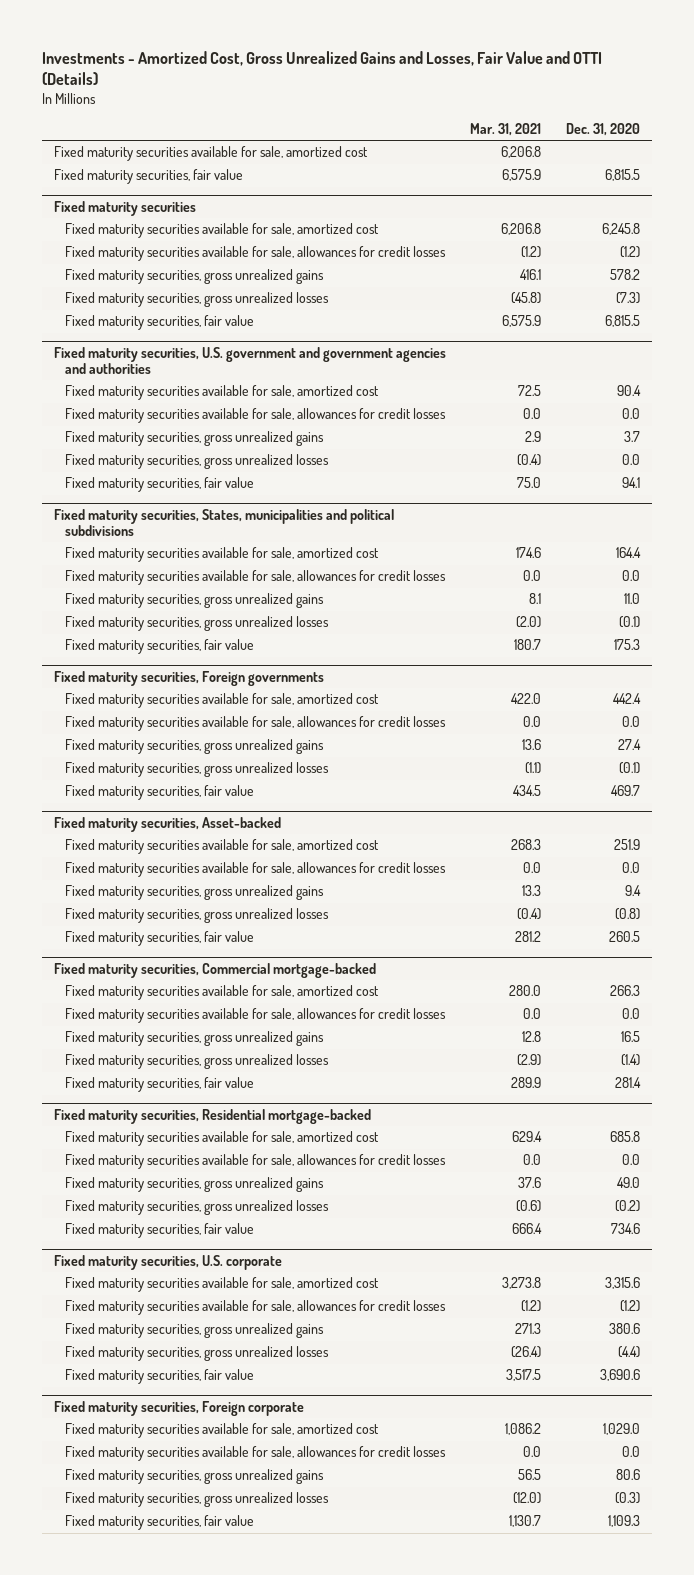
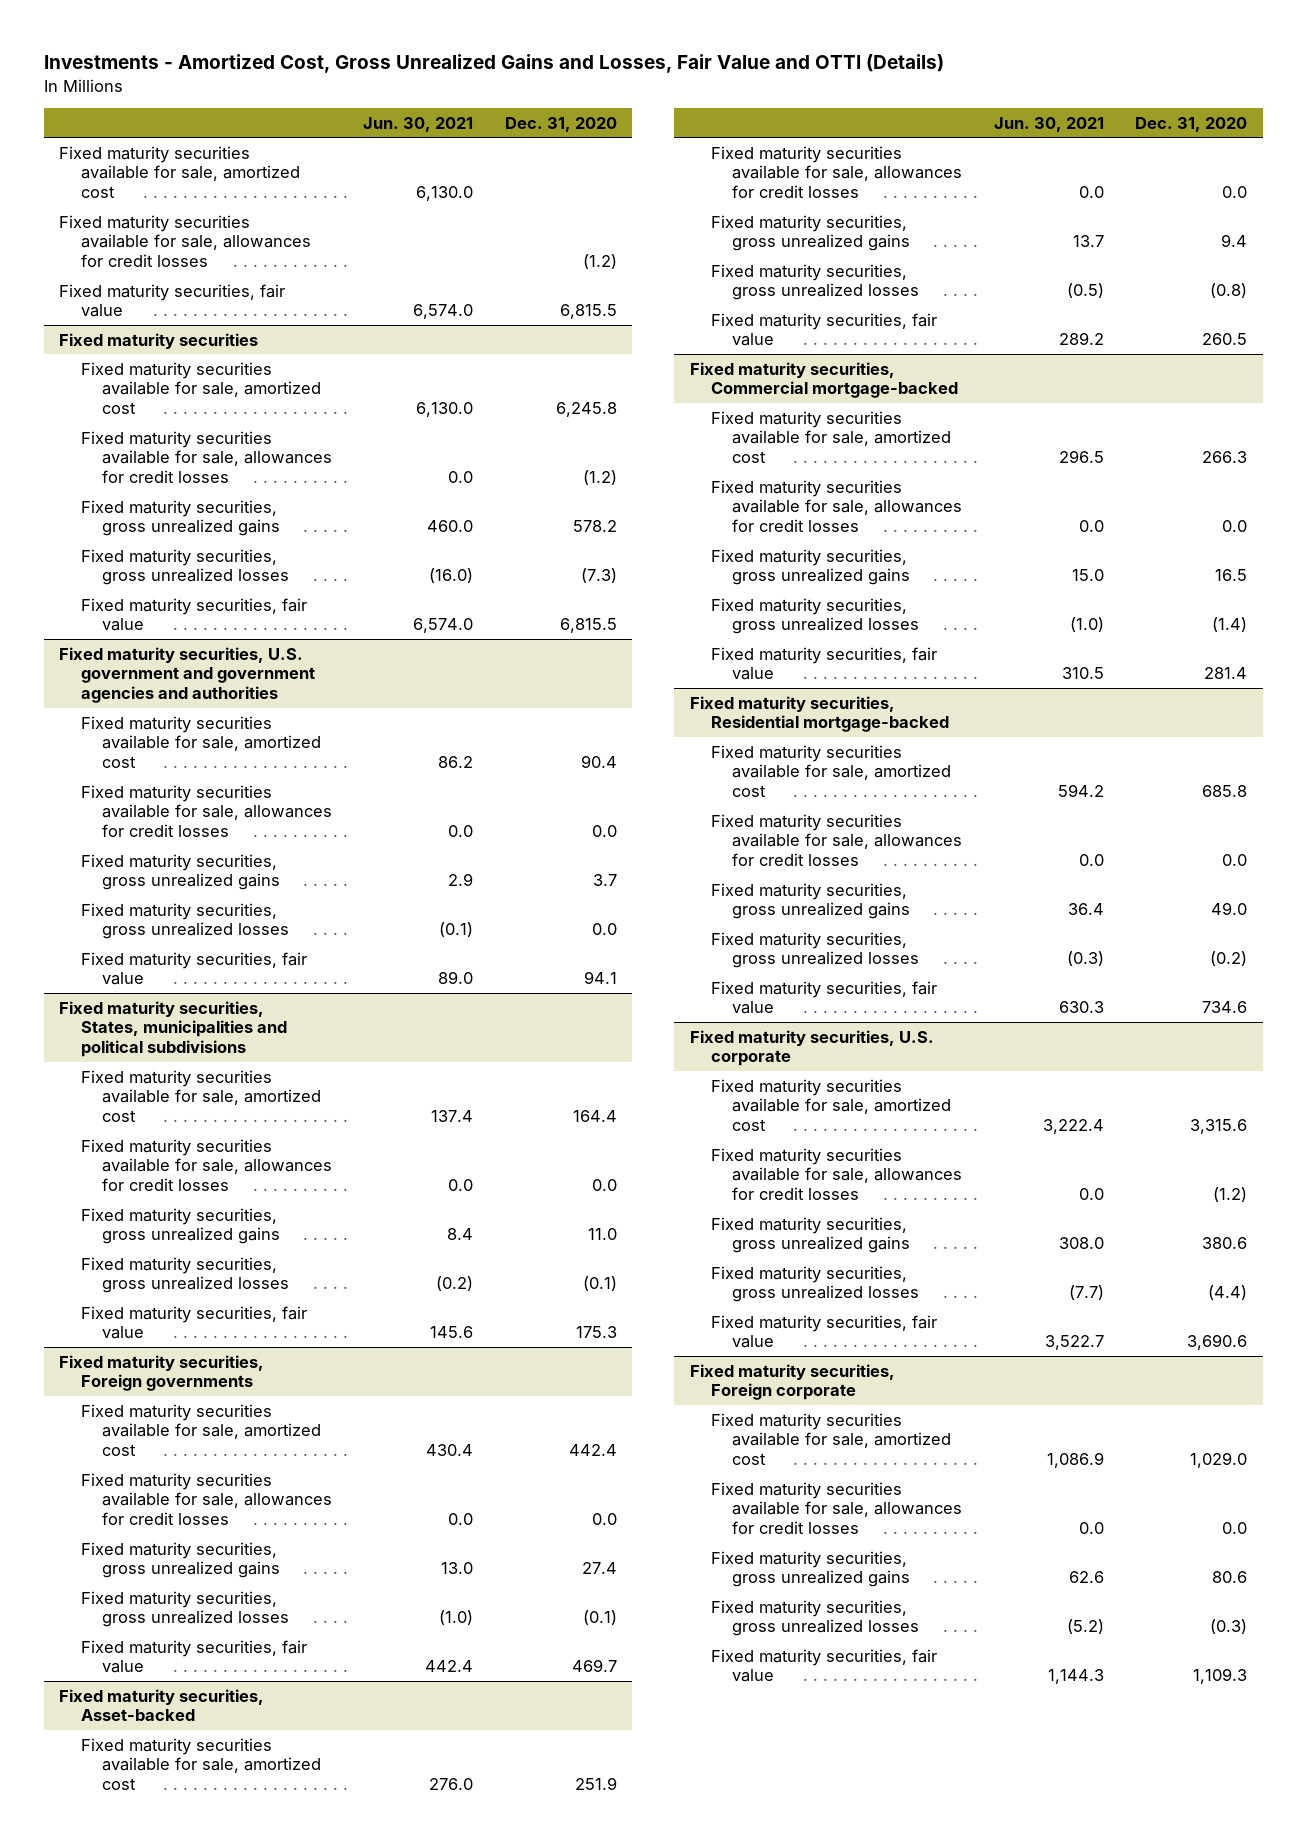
- | Mar. 31, 2021 | Dec. 31, 2020
+ | Jun. 30, 2021 | Dec. 31, 2020
+ Fixed maturity securities available for sale, allowances for credit losses | | (1.2)

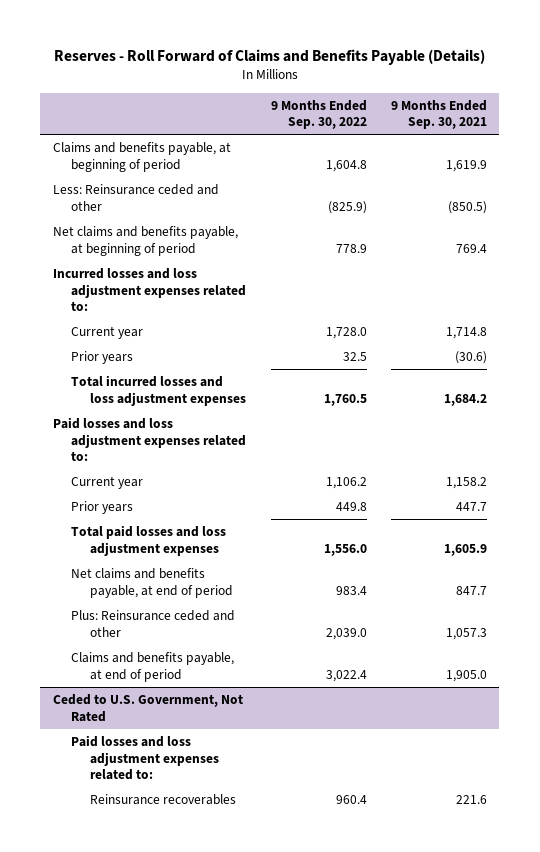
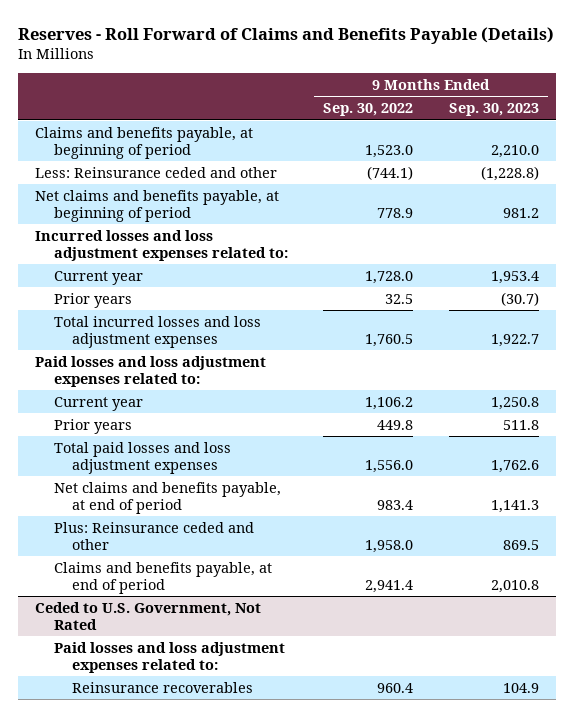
- | 9 Months Ended Sep. 30, 2022 | 9 Months Ended Sep. 30, 2021
+ | 9 Months Ended Sep. 30, 2022 | 9 Months Ended Sep. 30, 2023
- Claims and benefits payable, at beginning of period | 1,604.8 | 1,619.9
- Less: Reinsurance ceded and other | (825.9) | (850.5)
+ Claims and benefits payable, at beginning of period | 1,523.0 | 2,210.0
+ Less: Reinsurance ceded and other | (744.1) | (1,228.8)
- Plus: Reinsurance ceded and other | 2,039.0 | 1,057.3
- Claims and benefits payable, at end of period | 3,022.4 | 1,905.0
+ Plus: Reinsurance ceded and other | 1,958.0 | 869.5
+ Claims and benefits payable, at end of period | 2,941.4 | 2,010.8

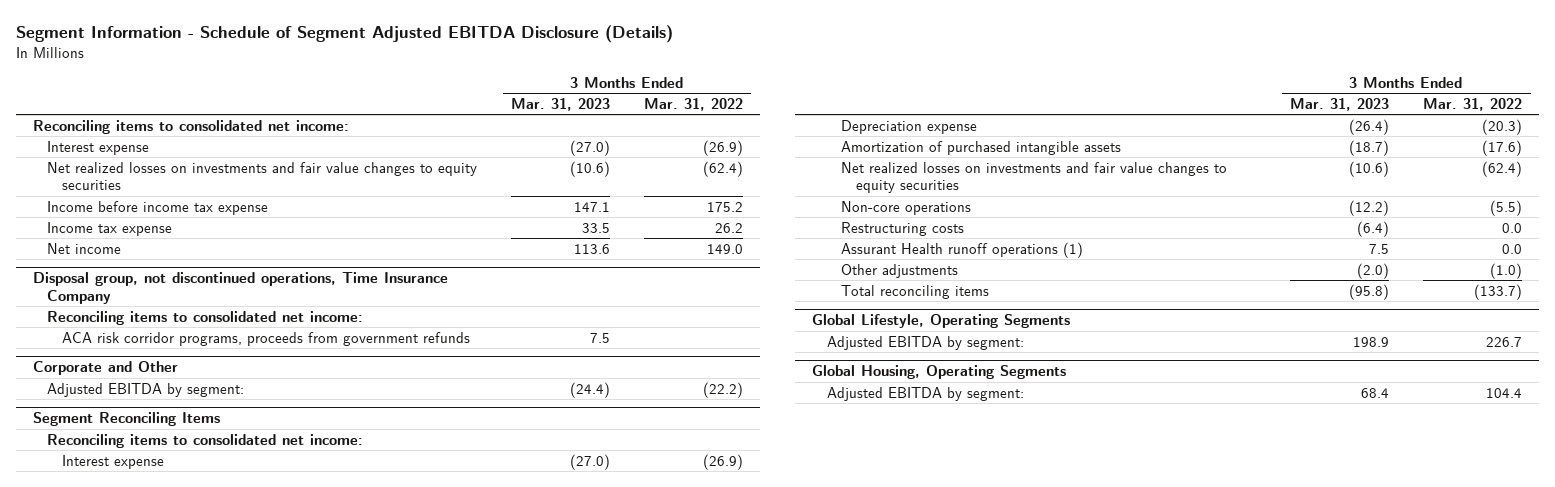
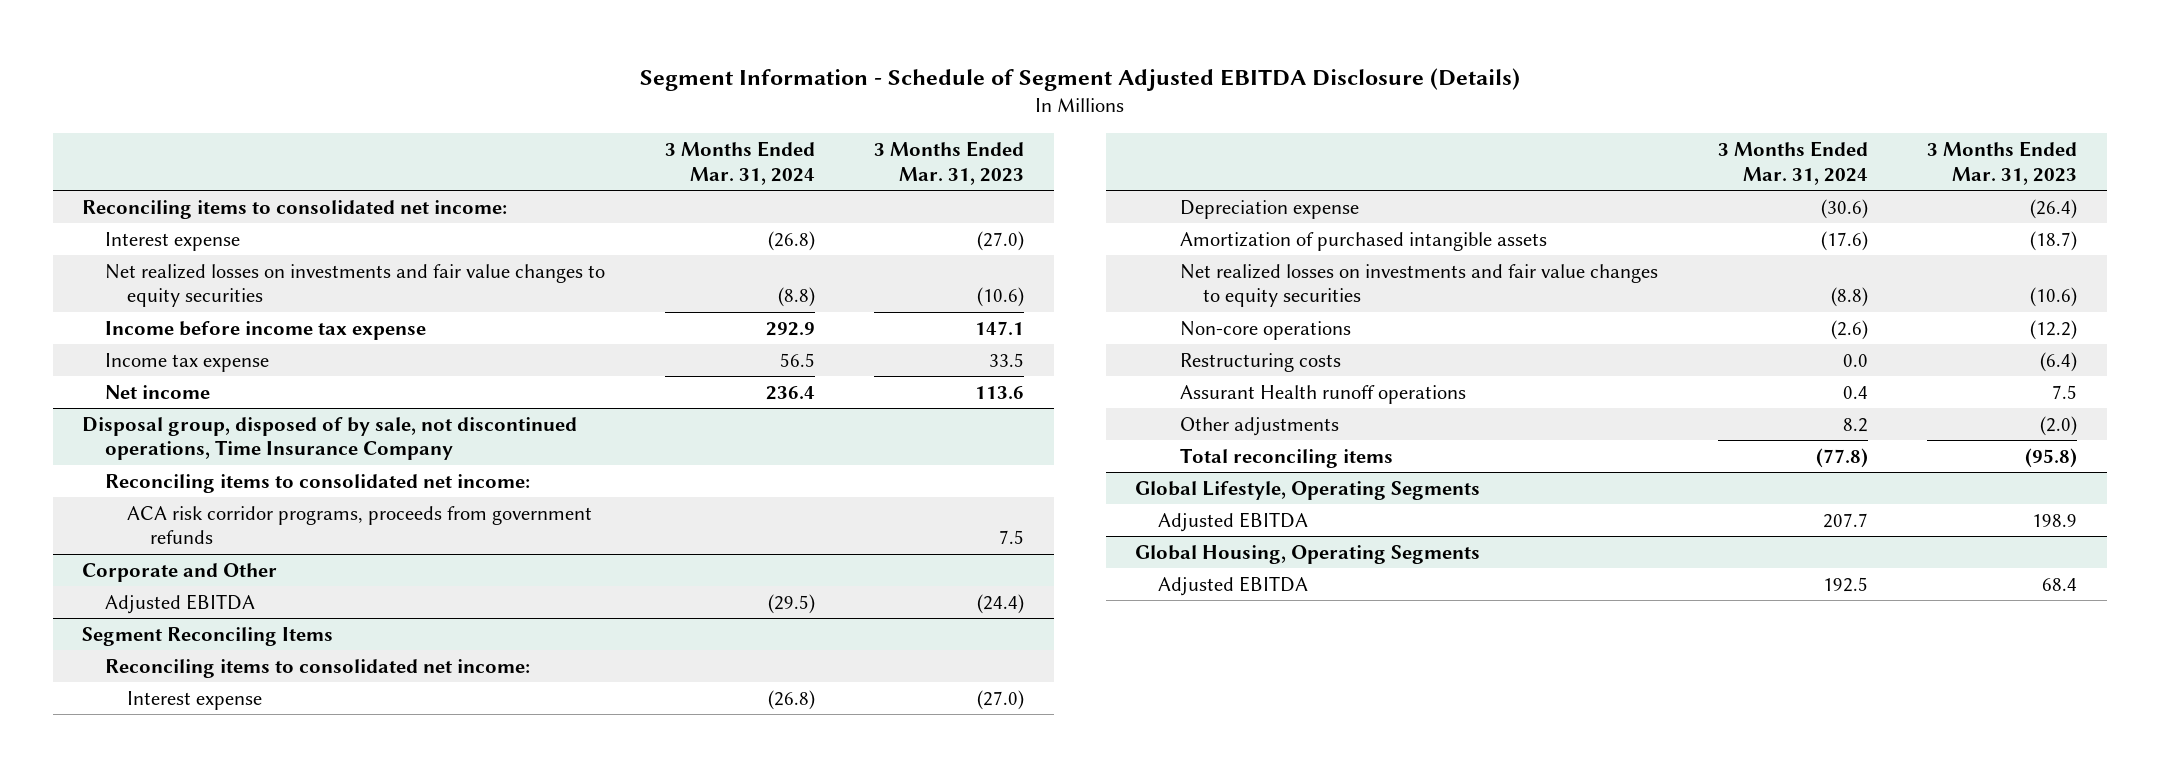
- | 3 Months Ended Mar. 31, 2023 | 3 Months Ended Mar. 31, 2022
+ | 3 Months Ended Mar. 31, 2024 | 3 Months Ended Mar. 31, 2023
- Disposal group, not discontinued operations, Time Insurance Company
+ Disposal group, disposed of by sale, not discontinued operations, Time Insurance Company
@ Corporate and Other
- Adjusted EBITDA by segment: | (24.4) | (22.2)
+ Adjusted EBITDA | (29.5) | (24.4)
@ Segment Reconciling Items
- Assurant Health runoff operations (1) | 7.5 | 0.0
+ Assurant Health runoff operations | 0.4 | 7.5
@ Global Lifestyle, Operating Segments
- Adjusted EBITDA by segment: | 198.9 | 226.7
+ Adjusted EBITDA | 207.7 | 198.9
@ Global Housing, Operating Segments
- Adjusted EBITDA by segment: | 68.4 | 104.4
+ Adjusted EBITDA | 192.5 | 68.4

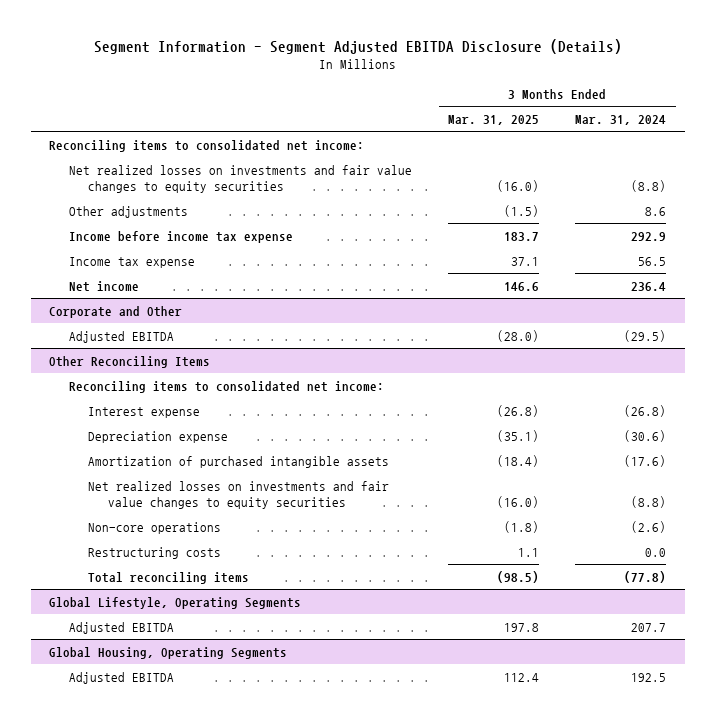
- Segment Information - Schedule of Segment Adjusted EBITDA Disclosure (Details)
+ Segment Information - Segment Adjusted EBITDA Disclosure (Details)
- | 3 Months Ended Mar. 31, 2024 | 3 Months Ended Mar. 31, 2023
+ | 3 Months Ended Mar. 31, 2025 | 3 Months Ended Mar. 31, 2024
- Interest expense | (26.8) | (27.0)
+ Other adjustments | (1.5) | 8.6
- Disposal group, disposed of by sale, not discontinued operations, Time Insurance Company
- Reconciling items to consolidated net income:
- ACA risk corridor programs, proceeds from government refunds | | 7.5
- Segment Reconciling Items
+ Other Reconciling Items
- Assurant Health runoff operations | 0.4 | 7.5
- Other adjustments | 8.2 | (2.0)

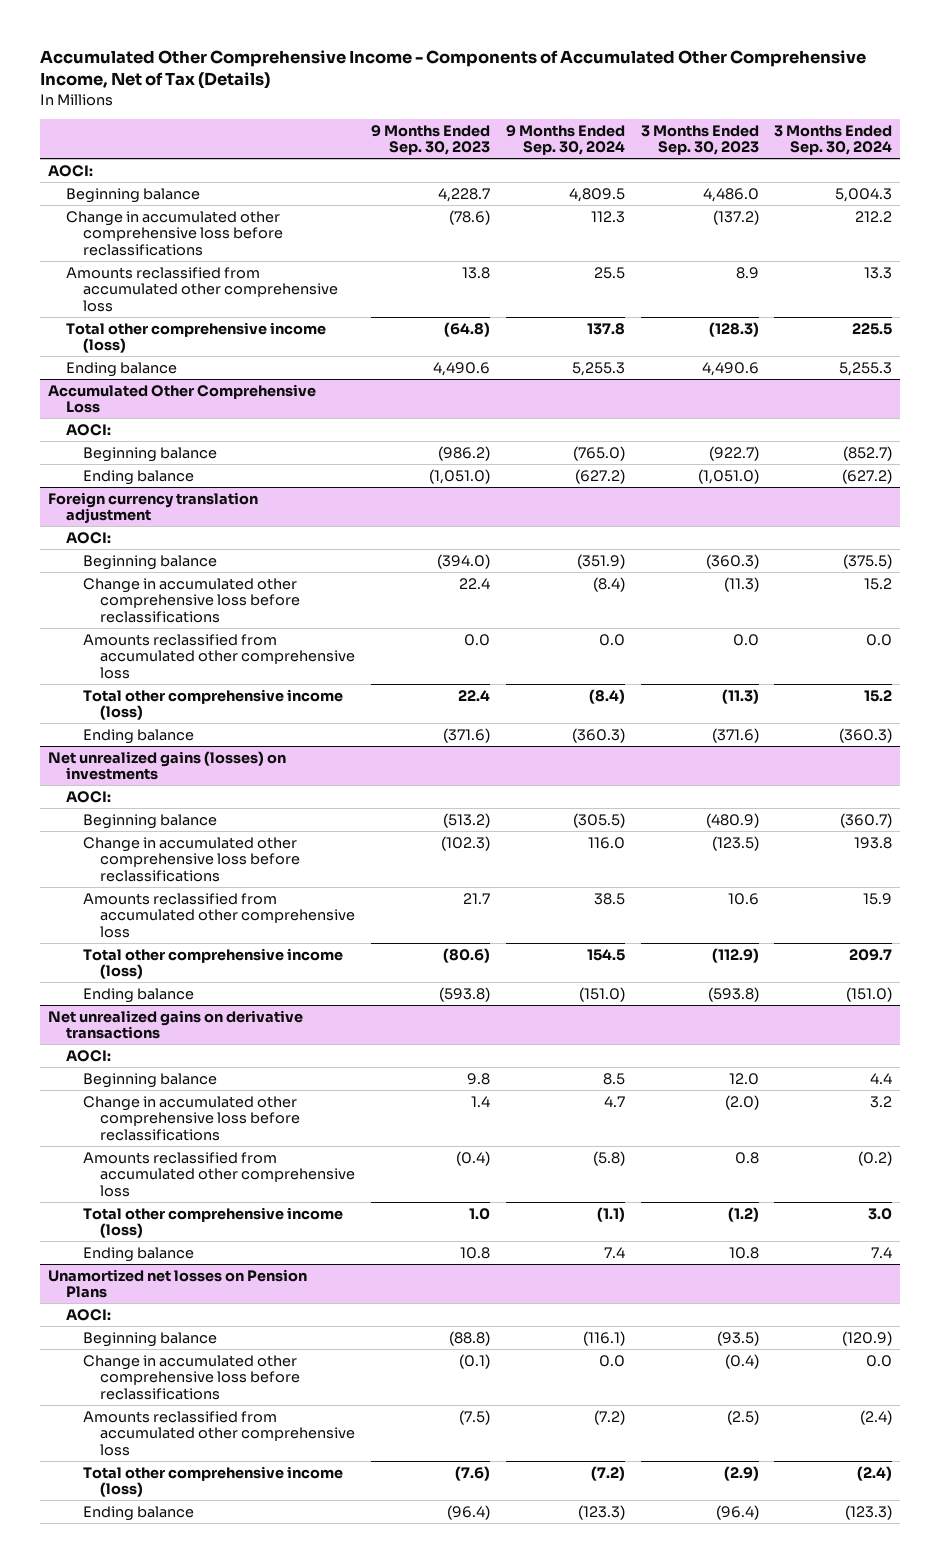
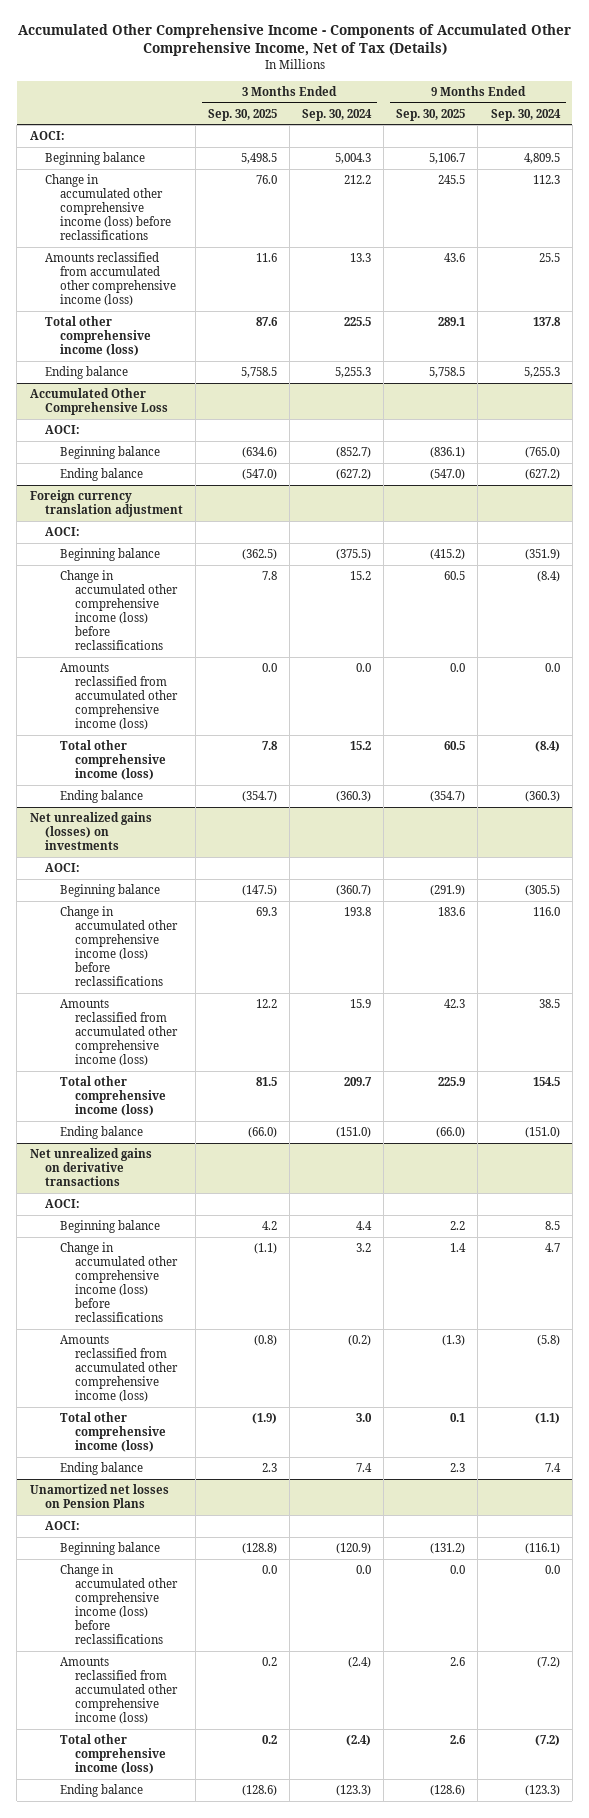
- | 9 Months Ended Sep. 30, 2023 | 9 Months Ended Sep. 30, 2024 | 3 Months Ended Sep. 30, 2023 | 3 Months Ended Sep. 30, 2024
+ | 3 Months Ended Sep. 30, 2025 | 3 Months Ended Sep. 30, 2024 | 9 Months Ended Sep. 30, 2025 | 9 Months Ended Sep. 30, 2024
- Change in accumulated other comprehensive loss before reclassifications | (78.6) | 112.3 | (137.2) | 212.2
- Amounts reclassified from accumulated other comprehensive loss | 13.8 | 25.5 | 8.9 | 13.3
+ Change in accumulated other comprehensive income (loss) before reclassifications | 76.0 | 212.2 | 245.5 | 112.3
+ Amounts reclassified from accumulated other comprehensive income (loss) | 11.6 | 13.3 | 43.6 | 25.5
@ Foreign currency translation adjustment
- Change in accumulated other comprehensive loss before reclassifications | 22.4 | (8.4) | (11.3) | 15.2
- Amounts reclassified from accumulated other comprehensive loss | 0.0 | 0.0 | 0.0 | 0.0
+ Change in accumulated other comprehensive income (loss) before reclassifications | 7.8 | 15.2 | 60.5 | (8.4)
+ Amounts reclassified from accumulated other comprehensive income (loss) | 0.0 | 0.0 | 0.0 | 0.0
@ Net unrealized gains (losses) on investments
- Change in accumulated other comprehensive loss before reclassifications | (102.3) | 116.0 | (123.5) | 193.8
- Amounts reclassified from accumulated other comprehensive loss | 21.7 | 38.5 | 10.6 | 15.9
+ Change in accumulated other comprehensive income (loss) before reclassifications | 69.3 | 193.8 | 183.6 | 116.0
+ Amounts reclassified from accumulated other comprehensive income (loss) | 12.2 | 15.9 | 42.3 | 38.5
@ Net unrealized gains on derivative transactions
- Change in accumulated other comprehensive loss before reclassifications | 1.4 | 4.7 | (2.0) | 3.2
- Amounts reclassified from accumulated other comprehensive loss | (0.4) | (5.8) | 0.8 | (0.2)
+ Change in accumulated other comprehensive income (loss) before reclassifications | (1.1) | 3.2 | 1.4 | 4.7
+ Amounts reclassified from accumulated other comprehensive income (loss) | (0.8) | (0.2) | (1.3) | (5.8)
@ Unamortized net losses on Pension Plans
- Change in accumulated other comprehensive loss before reclassifications | (0.1) | 0.0 | (0.4) | 0.0
- Amounts reclassified from accumulated other comprehensive loss | (7.5) | (7.2) | (2.5) | (2.4)
+ Change in accumulated other comprehensive income (loss) before reclassifications | 0.0 | 0.0 | 0.0 | 0.0
+ Amounts reclassified from accumulated other comprehensive income (loss) | 0.2 | (2.4) | 2.6 | (7.2)

